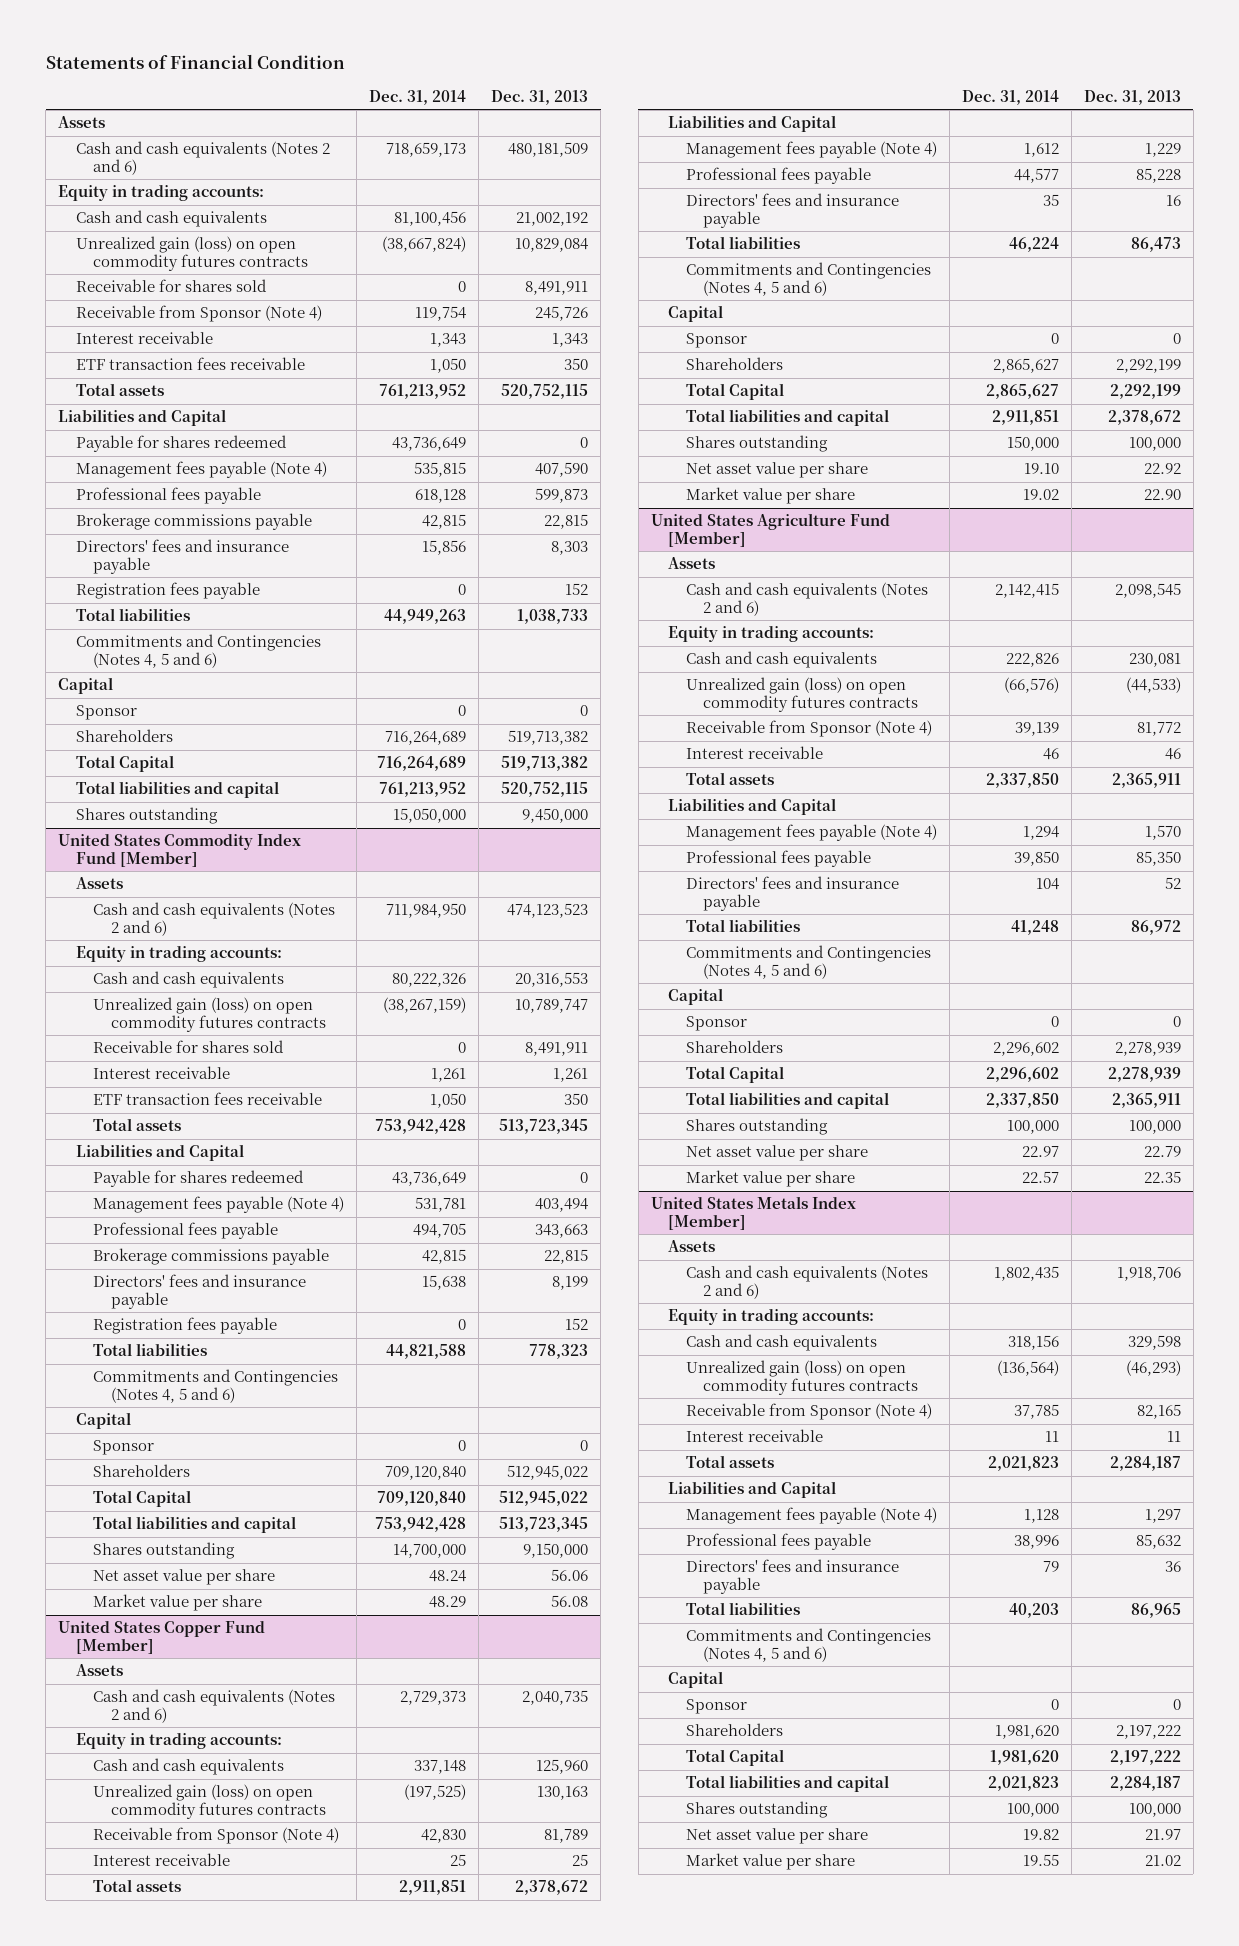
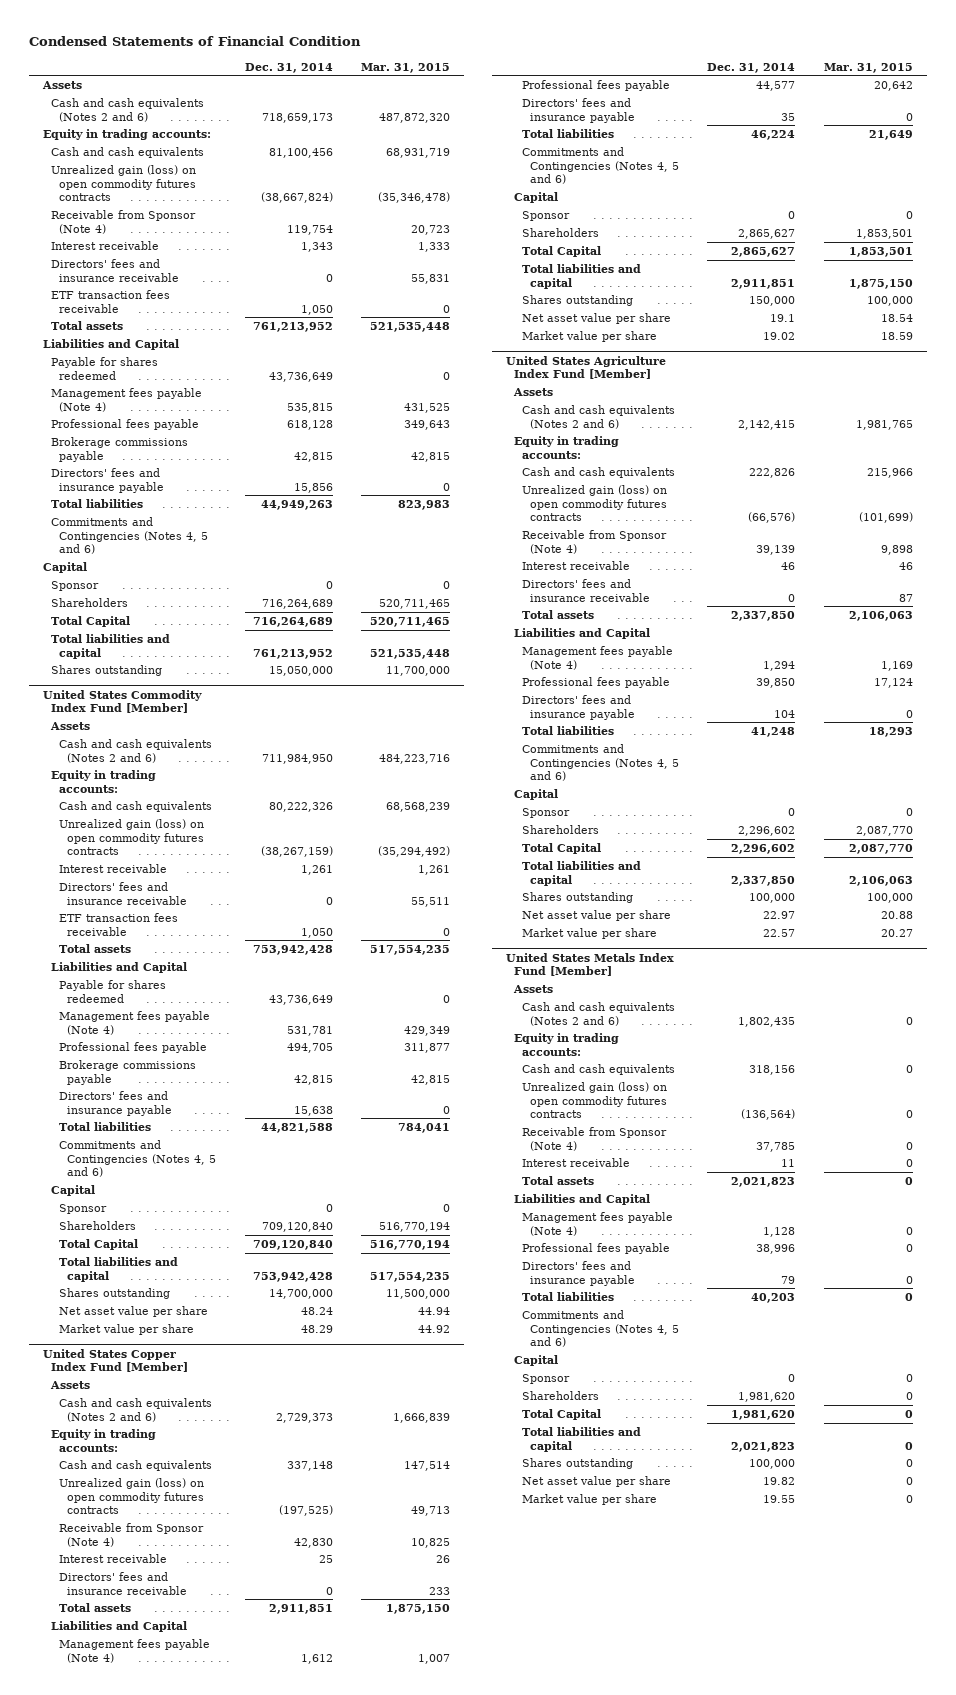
- Statements of Financial Condition
+ Condensed Statements of Financial Condition
- | Dec. 31, 2014 | Dec. 31, 2013
+ | Dec. 31, 2014 | Mar. 31, 2015
- Receivable for shares sold | 0 | 8,491,911
+ Directors' fees and insurance receivable | 0 | 55,831
- Registration fees payable | 0 | 152
@ United States Commodity Index Fund [Member]
- Receivable for shares sold | 0 | 8,491,911
+ Directors' fees and insurance receivable | 0 | 55,511
- Registration fees payable | 0 | 152
- United States Copper Fund [Member]
+ United States Copper Index Fund [Member]
+ Directors' fees and insurance receivable | 0 | 233
- Net asset value per share | 19.10 | 22.92
+ Net asset value per share | 19.1 | 18.54
- United States Agriculture Fund [Member]
+ United States Agriculture Index Fund [Member]
+ Directors' fees and insurance receivable | 0 | 87
- United States Metals Index [Member]
+ United States Metals Index Fund [Member]

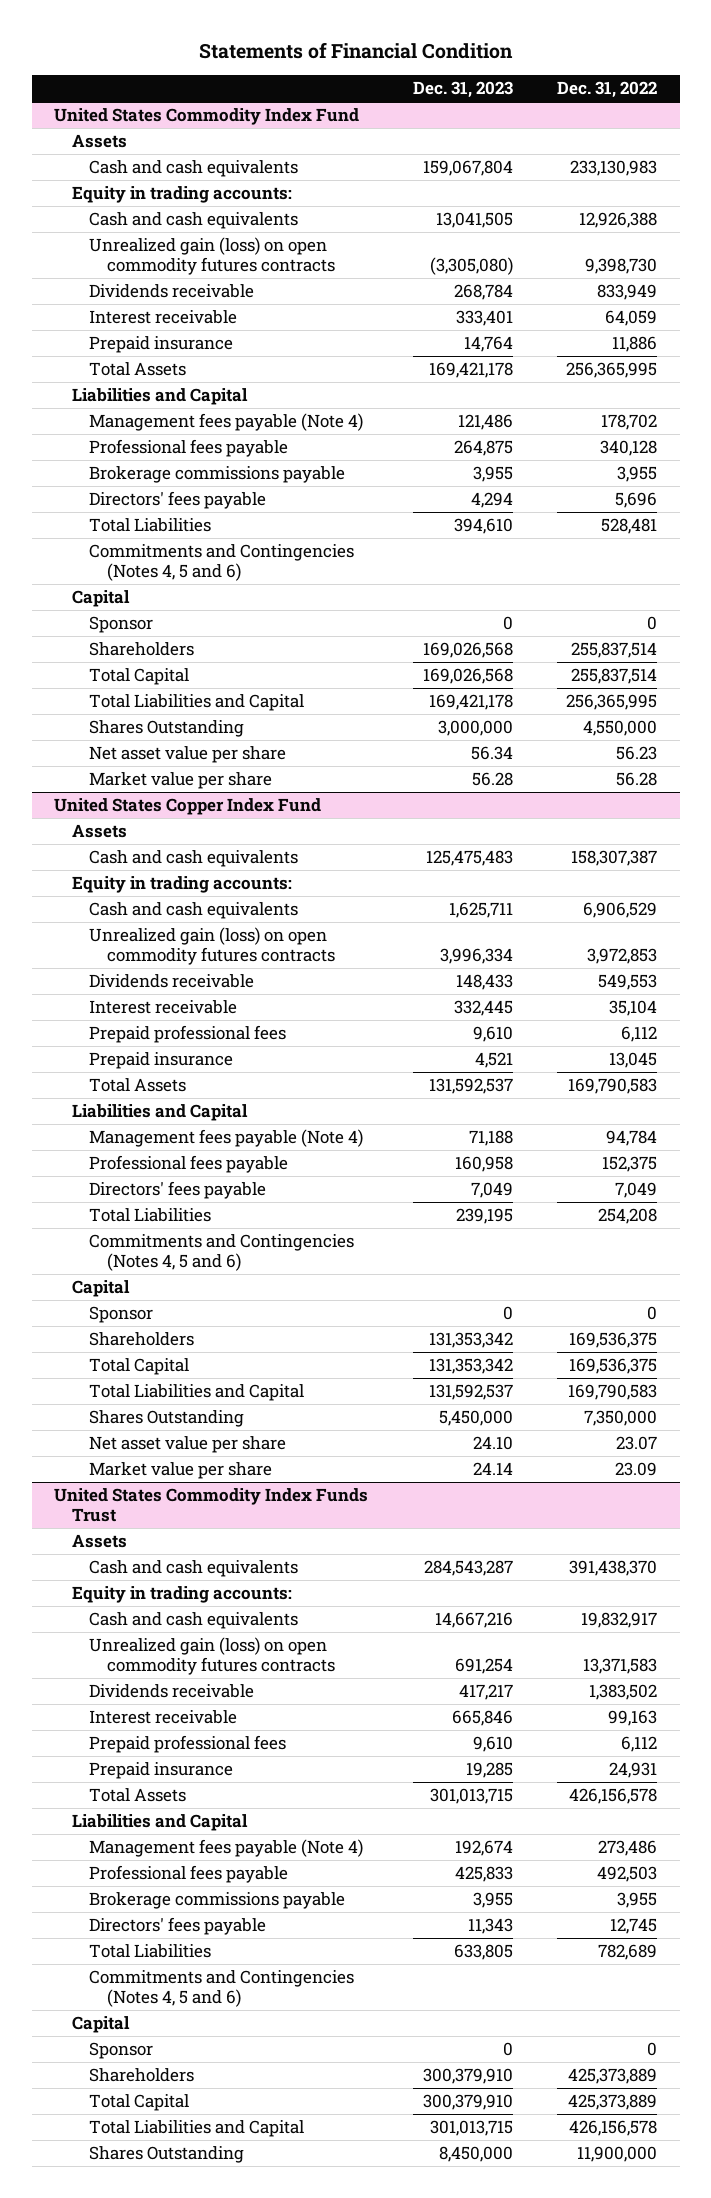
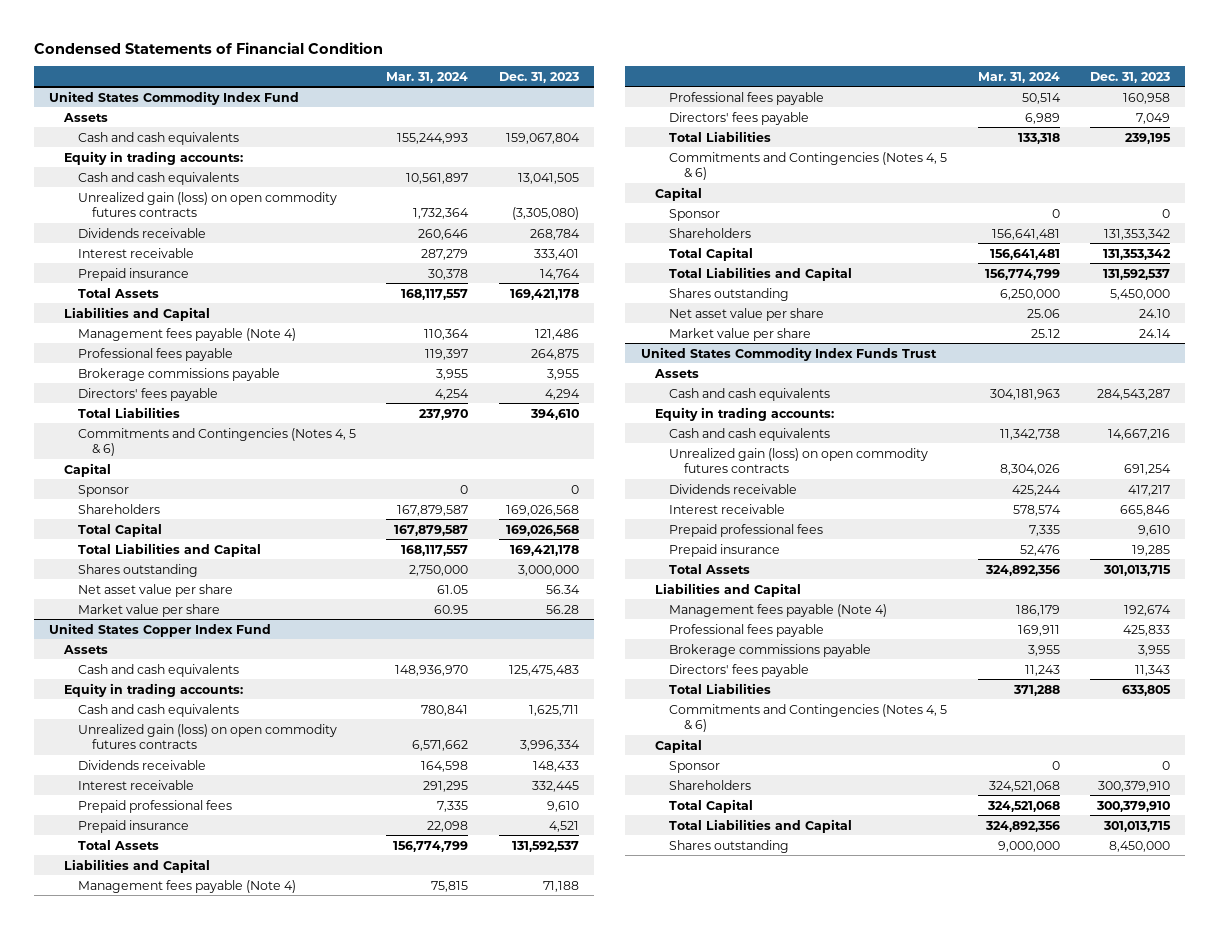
- Statements of Financial Condition
+ Condensed Statements of Financial Condition
- | Dec. 31, 2023 | Dec. 31, 2022
+ | Mar. 31, 2024 | Dec. 31, 2023
@ United States Commodity Index Fund
- Commitments and Contingencies (Notes 4, 5 and 6)
+ Commitments and Contingencies (Notes 4, 5 & 6)
- Shares Outstanding | 3,000,000 | 4,550,000
+ Shares outstanding | 2,750,000 | 3,000,000
@ United States Copper Index Fund
- Commitments and Contingencies (Notes 4, 5 and 6)
+ Commitments and Contingencies (Notes 4, 5 & 6)
- Shares Outstanding | 5,450,000 | 7,350,000
+ Shares outstanding | 6,250,000 | 5,450,000
@ United States Commodity Index Funds Trust
- Commitments and Contingencies (Notes 4, 5 and 6)
+ Commitments and Contingencies (Notes 4, 5 & 6)
- Shares Outstanding | 8,450,000 | 11,900,000
+ Shares outstanding | 9,000,000 | 8,450,000

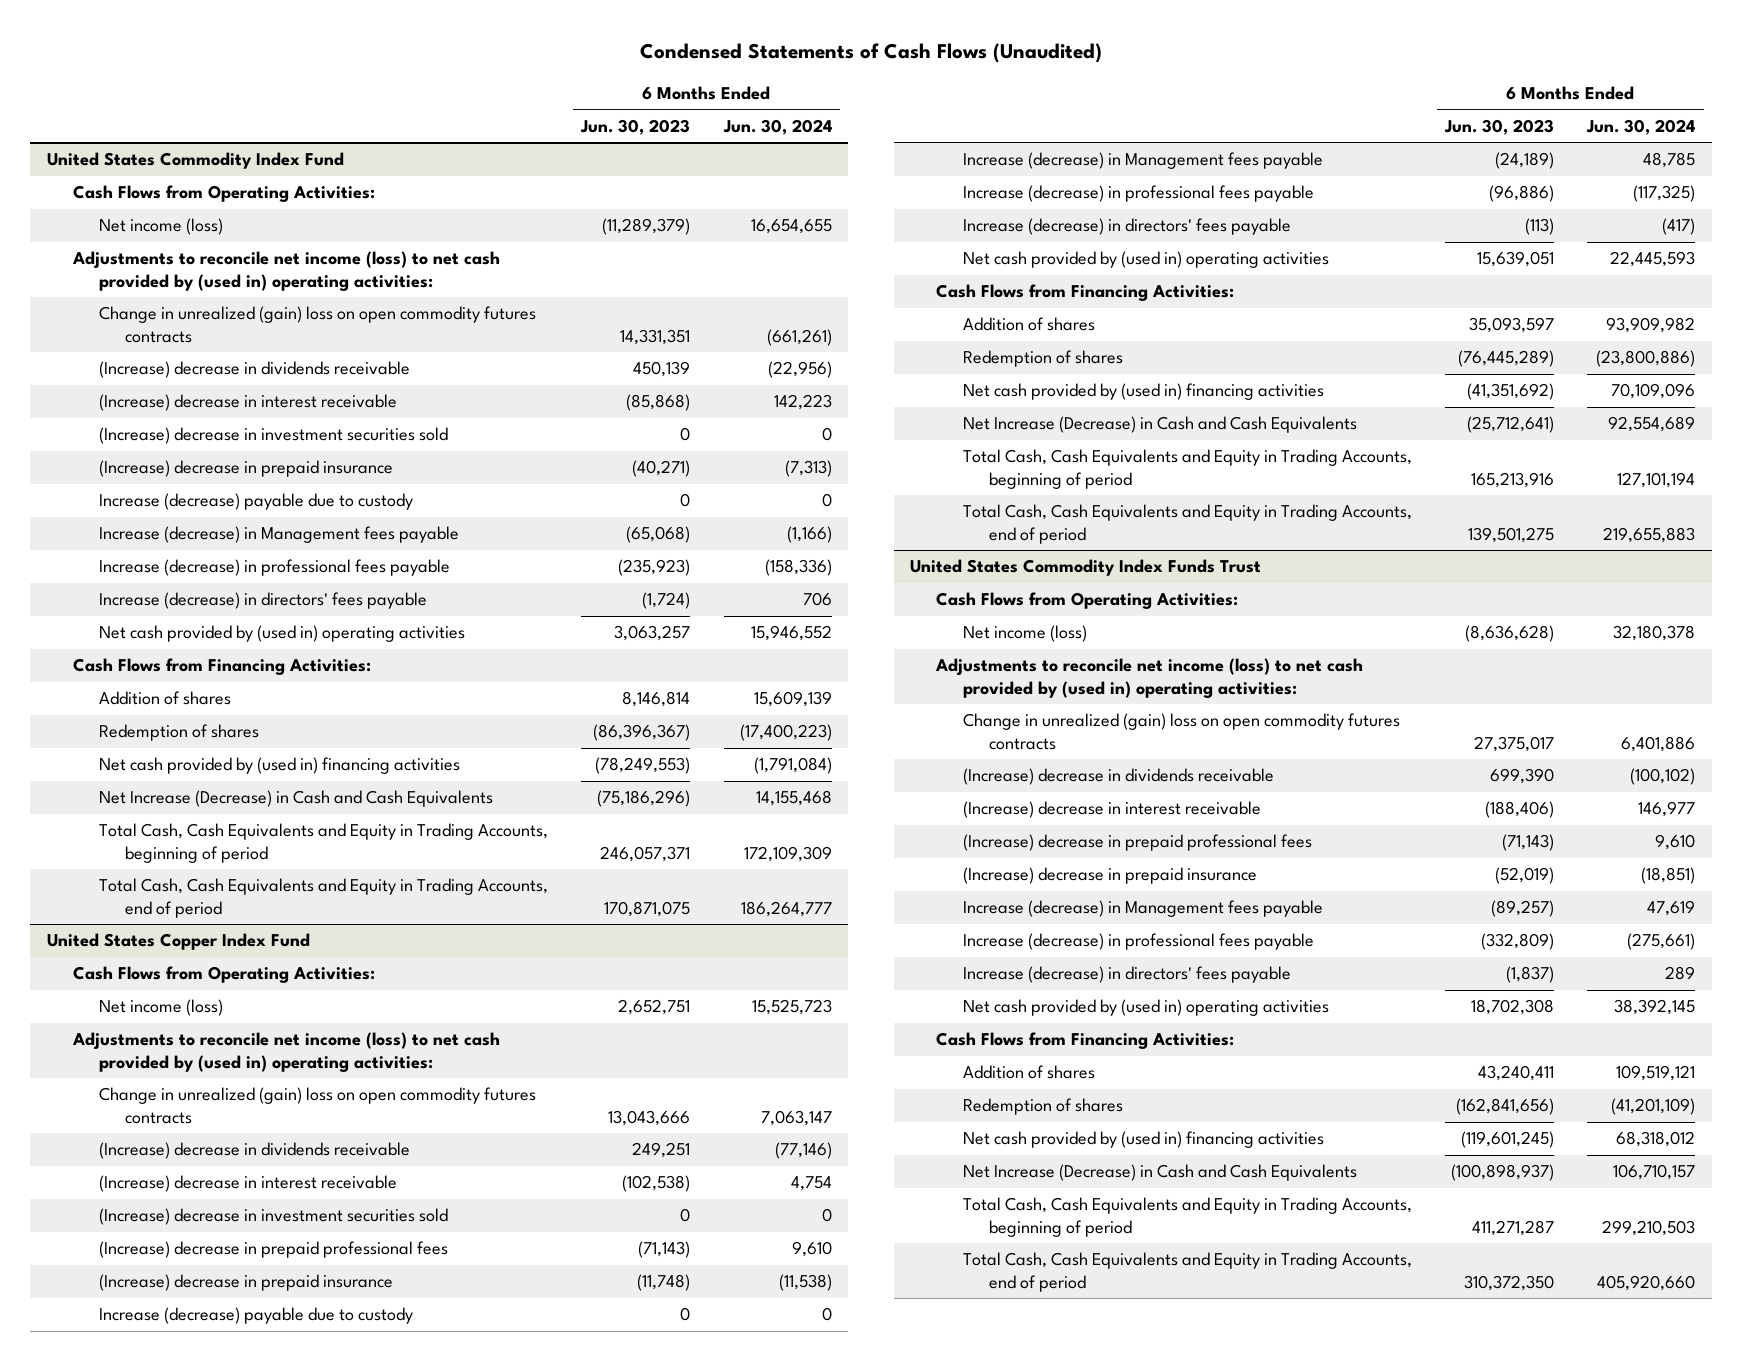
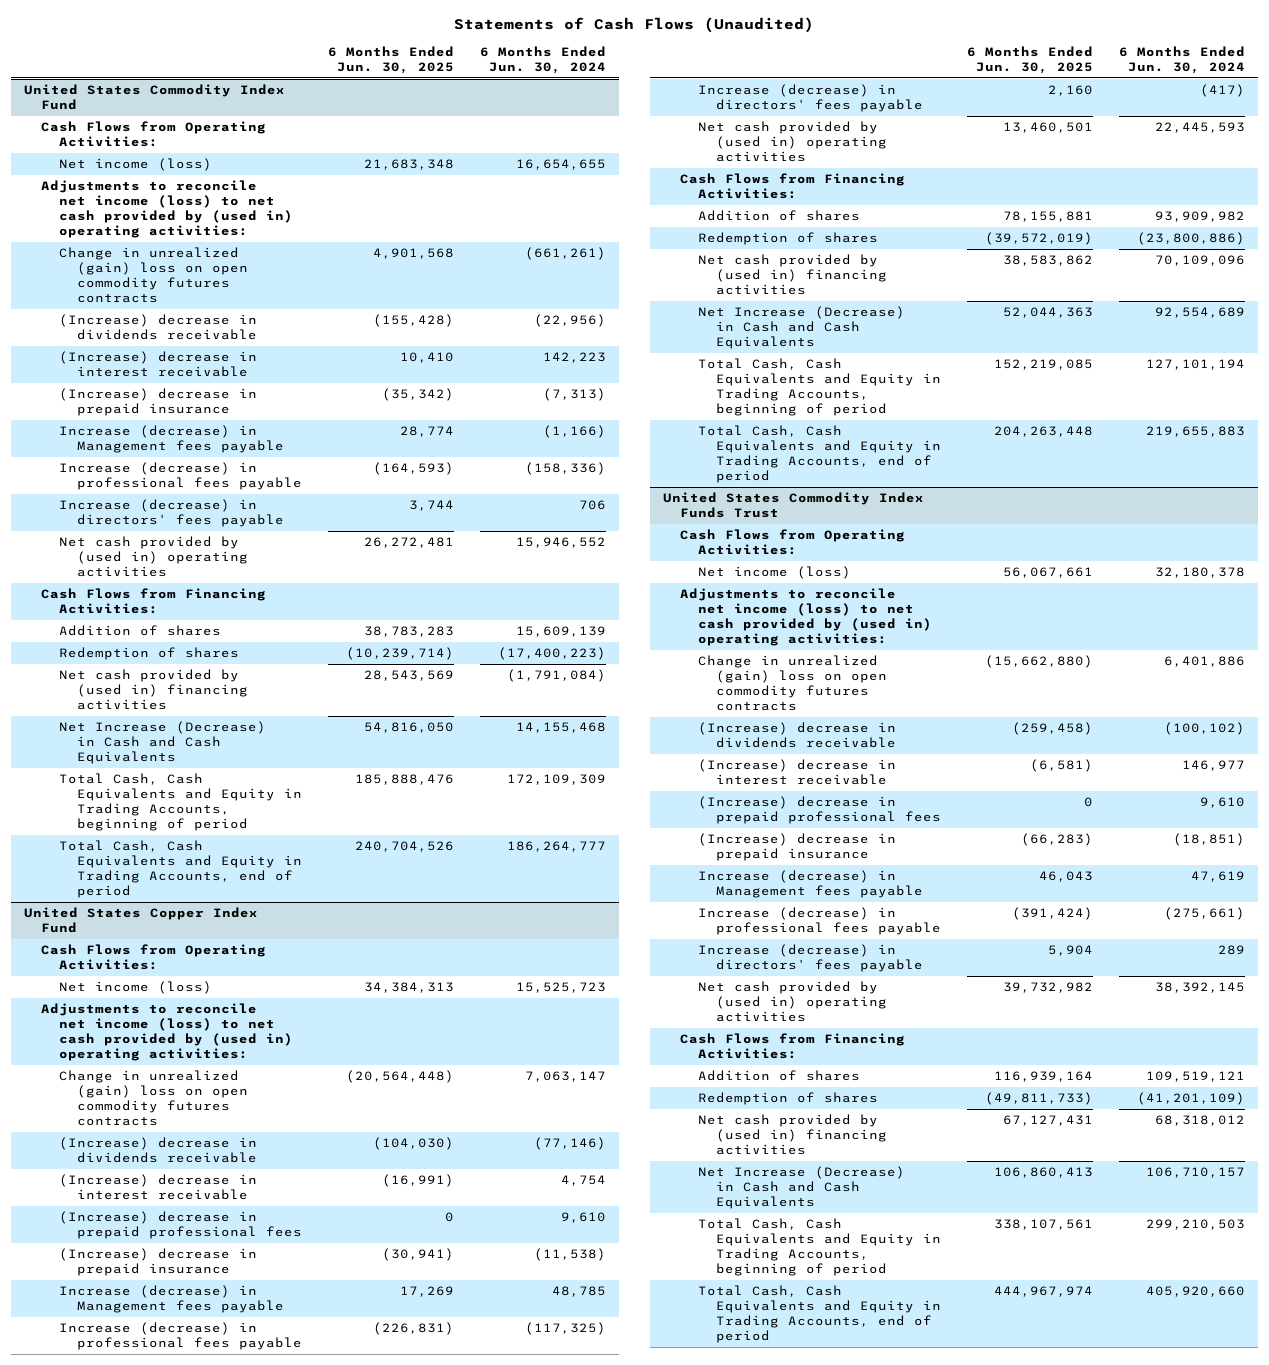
- Condensed Statements of Cash Flows (Unaudited)
+ Statements of Cash Flows (Unaudited)
- | 6 Months Ended Jun. 30, 2023 | 6 Months Ended Jun. 30, 2024
+ | 6 Months Ended Jun. 30, 2025 | 6 Months Ended Jun. 30, 2024
@ United States Commodity Index Fund
- (Increase) decrease in investment securities sold | 0 | 0
- Increase (decrease) payable due to custody | 0 | 0
@ United States Copper Index Fund
- (Increase) decrease in investment securities sold | 0 | 0
- Increase (decrease) payable due to custody | 0 | 0

